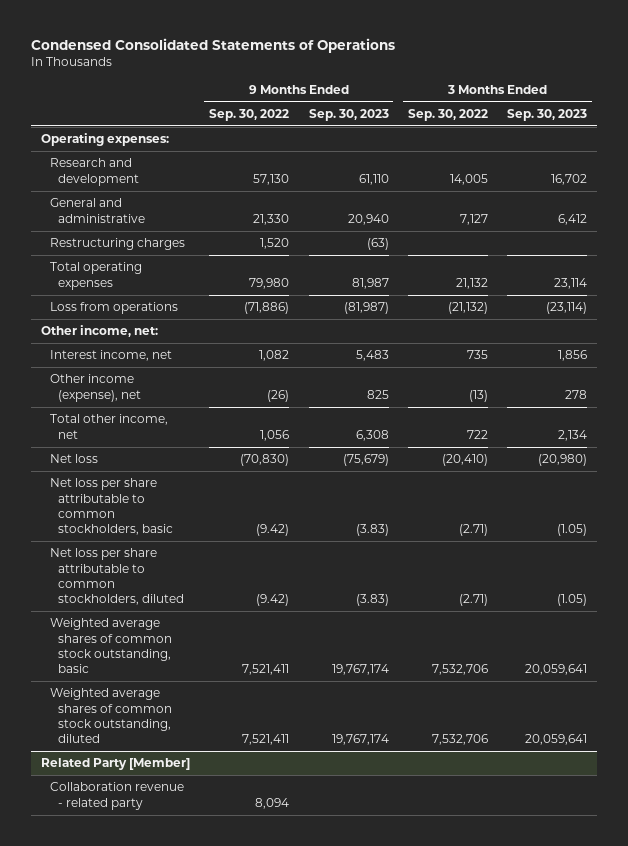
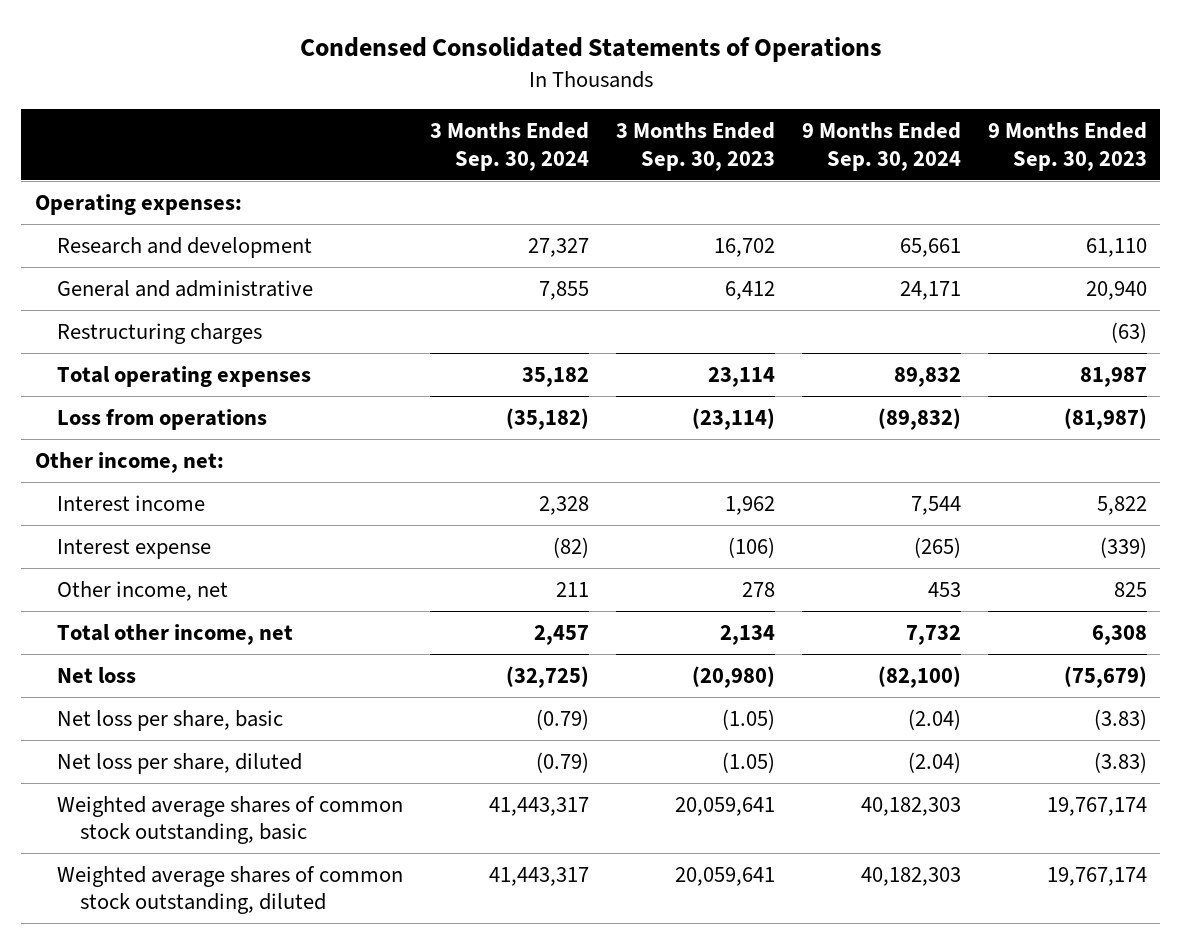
- | 9 Months Ended Sep. 30, 2022 | 9 Months Ended Sep. 30, 2023 | 3 Months Ended Sep. 30, 2022 | 3 Months Ended Sep. 30, 2023
+ | 3 Months Ended Sep. 30, 2024 | 3 Months Ended Sep. 30, 2023 | 9 Months Ended Sep. 30, 2024 | 9 Months Ended Sep. 30, 2023
- Interest income, net | 1,082 | 5,483 | 735 | 1,856
- Other income (expense), net | (26) | 825 | (13) | 278
+ Interest income | 2,328 | 1,962 | 7,544 | 5,822
+ Interest expense | (82) | (106) | (265) | (339)
+ Other income, net | 211 | 278 | 453 | 825
- Net loss per share attributable to common stockholders, basic | (9.42) | (3.83) | (2.71) | (1.05)
- Net loss per share attributable to common stockholders, diluted | (9.42) | (3.83) | (2.71) | (1.05)
+ Net loss per share, basic | (0.79) | (1.05) | (2.04) | (3.83)
+ Net loss per share, diluted | (0.79) | (1.05) | (2.04) | (3.83)
- Related Party [Member]
- Collaboration revenue - related party | 8,094 | | |

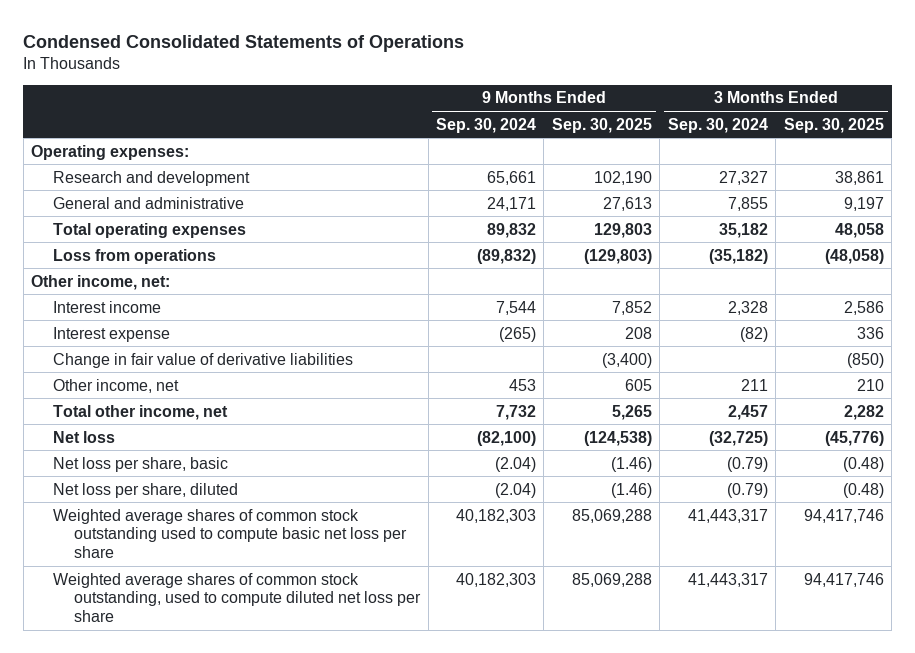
- | 3 Months Ended Sep. 30, 2024 | 3 Months Ended Sep. 30, 2023 | 9 Months Ended Sep. 30, 2024 | 9 Months Ended Sep. 30, 2023
+ | 9 Months Ended Sep. 30, 2024 | 9 Months Ended Sep. 30, 2025 | 3 Months Ended Sep. 30, 2024 | 3 Months Ended Sep. 30, 2025
- Restructuring charges | | | | (63)
+ Change in fair value of derivative liabilities | | (3,400) | | (850)
- Weighted average shares of common stock outstanding, basic | 41,443,317 | 20,059,641 | 40,182,303 | 19,767,174
- Weighted average shares of common stock outstanding, diluted | 41,443,317 | 20,059,641 | 40,182,303 | 19,767,174
+ Weighted average shares of common stock outstanding used to compute basic net loss per share | 40,182,303 | 85,069,288 | 41,443,317 | 94,417,746
+ Weighted average shares of common stock outstanding, used to compute diluted net loss per share | 40,182,303 | 85,069,288 | 41,443,317 | 94,417,746

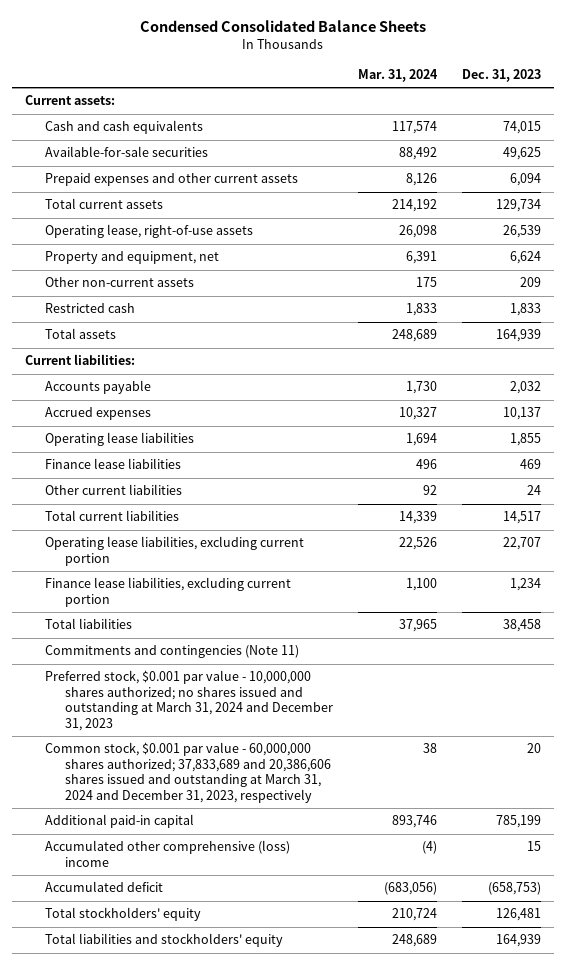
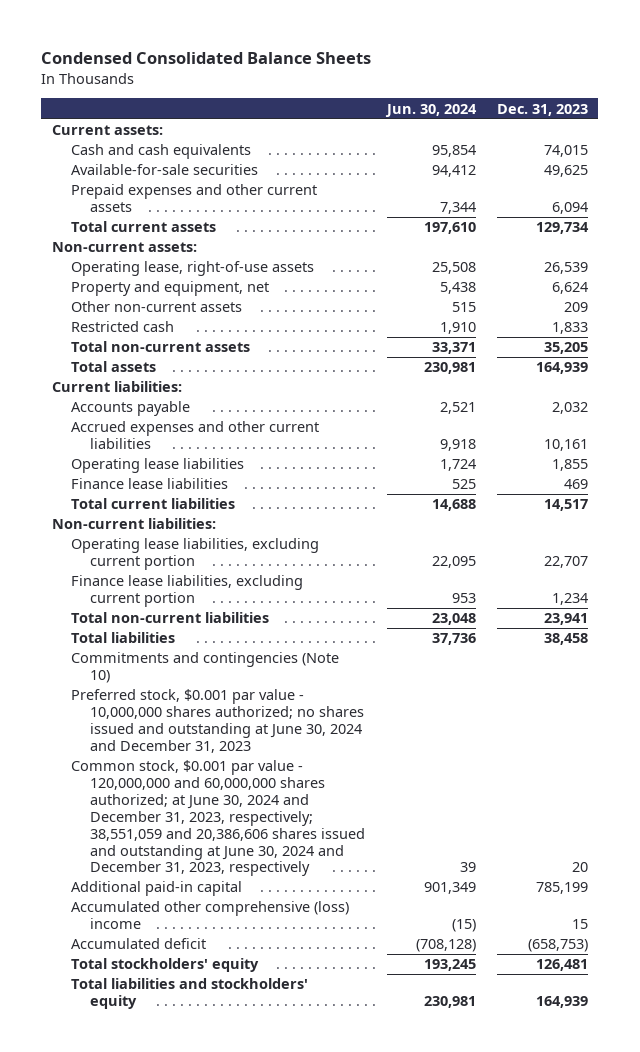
- | Mar. 31, 2024 | Dec. 31, 2023
+ | Jun. 30, 2024 | Dec. 31, 2023
+ Non-current assets:
+ Total non-current assets | 33,371 | 35,205
- Accrued expenses | 10,327 | 10,137
+ Accrued expenses and other current liabilities | 9,918 | 10,161
- Other current liabilities | 92 | 24
+ Non-current liabilities:
+ Total non-current liabilities | 23,048 | 23,941
- Commitments and contingencies (Note 11)
- Preferred stock, $0.001 par value - 10,000,000 shares authorized; no shares issued and outstanding at March 31, 2024 and December 31, 2023
- Common stock, $0.001 par value - 60,000,000 shares authorized; 37,833,689 and 20,386,606 shares issued and outstanding at March 31, 2024 and December 31, 2023, respectively | 38 | 20
+ Commitments and contingencies (Note 10)
+ Preferred stock, $0.001 par value - 10,000,000 shares authorized; no shares issued and outstanding at June 30, 2024 and December 31, 2023
+ Common stock, $0.001 par value - 120,000,000 and 60,000,000 shares authorized; at June 30, 2024 and December 31, 2023, respectively; 38,551,059 and 20,386,606 shares issued and outstanding at June 30, 2024 and December 31, 2023, respectively | 39 | 20

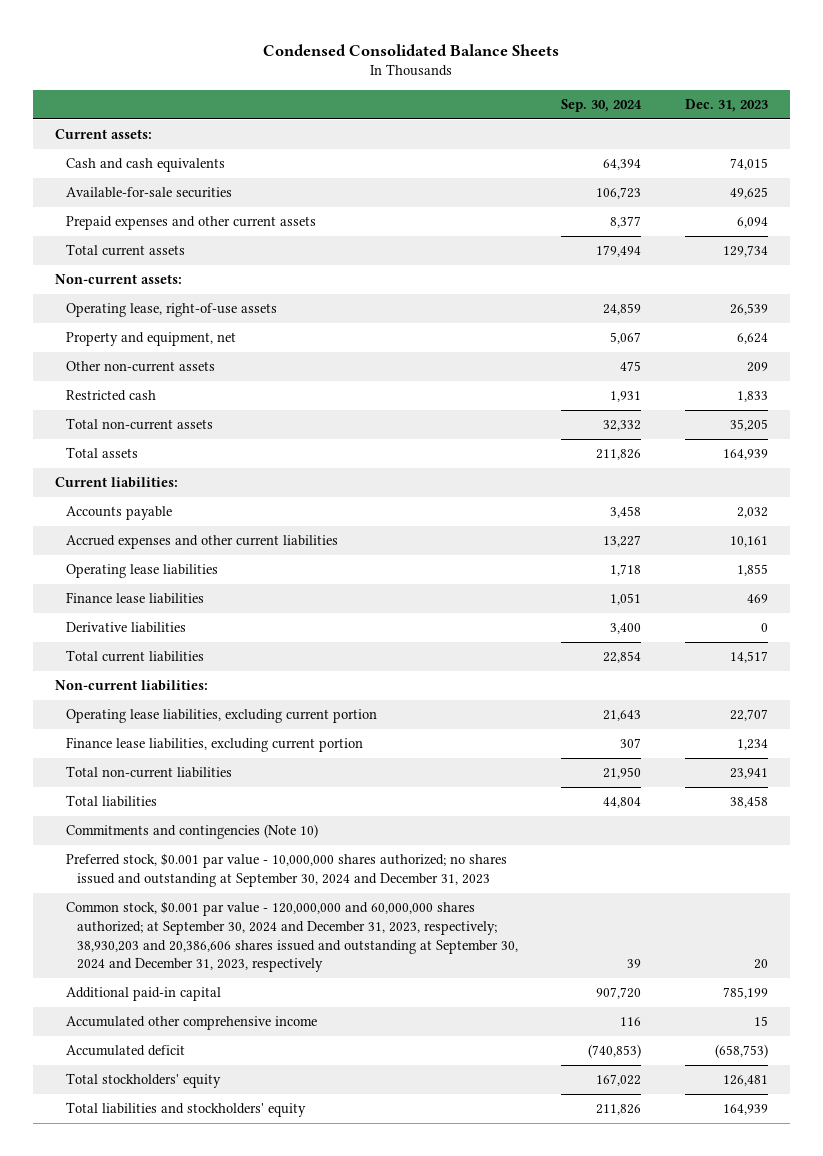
- | Jun. 30, 2024 | Dec. 31, 2023
+ | Sep. 30, 2024 | Dec. 31, 2023
+ Derivative liabilities | 3,400 | 0
- Preferred stock, $0.001 par value - 10,000,000 shares authorized; no shares issued and outstanding at June 30, 2024 and December 31, 2023
- Common stock, $0.001 par value - 120,000,000 and 60,000,000 shares authorized; at June 30, 2024 and December 31, 2023, respectively; 38,551,059 and 20,386,606 shares issued and outstanding at June 30, 2024 and December 31, 2023, respectively | 39 | 20
+ Preferred stock, $0.001 par value - 10,000,000 shares authorized; no shares issued and outstanding at September 30, 2024 and December 31, 2023
+ Common stock, $0.001 par value - 120,000,000 and 60,000,000 shares authorized; at September 30, 2024 and December 31, 2023, respectively; 38,930,203 and 20,386,606 shares issued and outstanding at September 30, 2024 and December 31, 2023, respectively | 39 | 20
- Accumulated other comprehensive (loss) income | (15) | 15
+ Accumulated other comprehensive income | 116 | 15

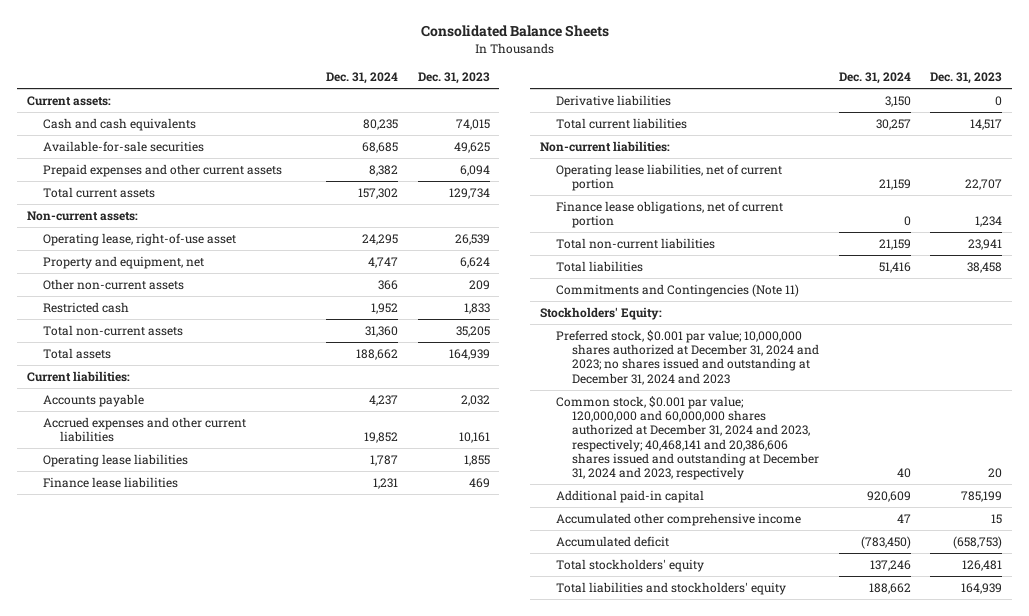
- Condensed Consolidated Balance Sheets
+ Consolidated Balance Sheets
- | Sep. 30, 2024 | Dec. 31, 2023
+ | Dec. 31, 2024 | Dec. 31, 2023
- Operating lease, right-of-use assets | 24,859 | 26,539
+ Operating lease, right-of-use asset | 24,295 | 26,539
- Operating lease liabilities, excluding current portion | 21,643 | 22,707
- Finance lease liabilities, excluding current portion | 307 | 1,234
+ Operating lease liabilities, net of current portion | 21,159 | 22,707
+ Finance lease obligations, net of current portion | 0 | 1,234
- Commitments and contingencies (Note 10)
- Preferred stock, $0.001 par value - 10,000,000 shares authorized; no shares issued and outstanding at September 30, 2024 and December 31, 2023
- Common stock, $0.001 par value - 120,000,000 and 60,000,000 shares authorized; at September 30, 2024 and December 31, 2023, respectively; 38,930,203 and 20,386,606 shares issued and outstanding at September 30, 2024 and December 31, 2023, respectively | 39 | 20
+ Commitments and Contingencies (Note 11)
+ Stockholders' Equity:
+ Preferred stock, $0.001 par value; 10,000,000 shares authorized at December 31, 2024 and 2023; no shares issued and outstanding at December 31, 2024 and 2023
+ Common stock, $0.001 par value; 120,000,000 and 60,000,000 shares authorized at December 31, 2024 and 2023, respectively; 40,468,141 and 20,386,606 shares issued and outstanding at December 31, 2024 and 2023, respectively | 40 | 20

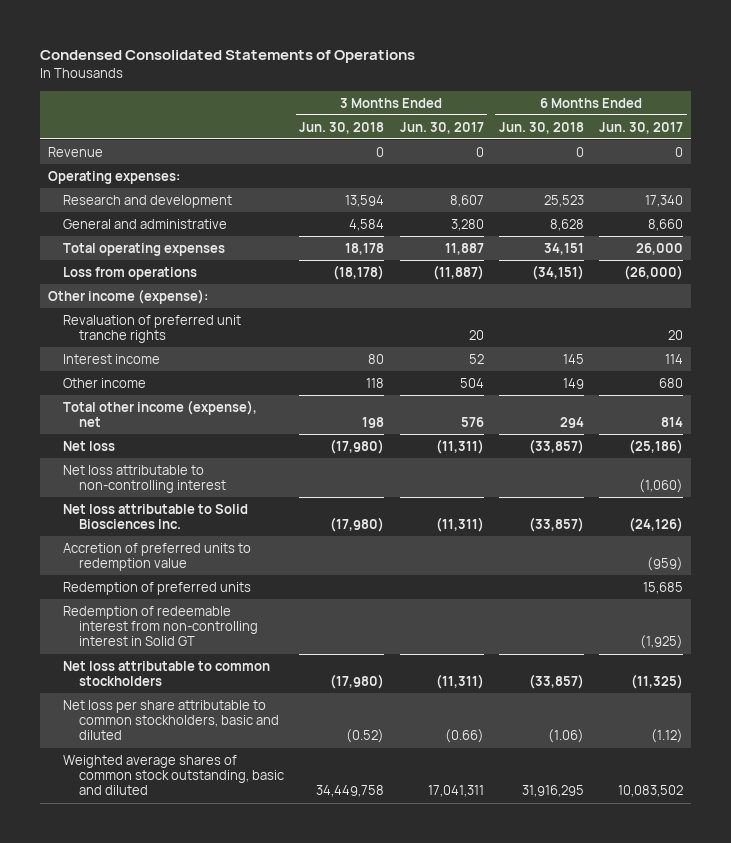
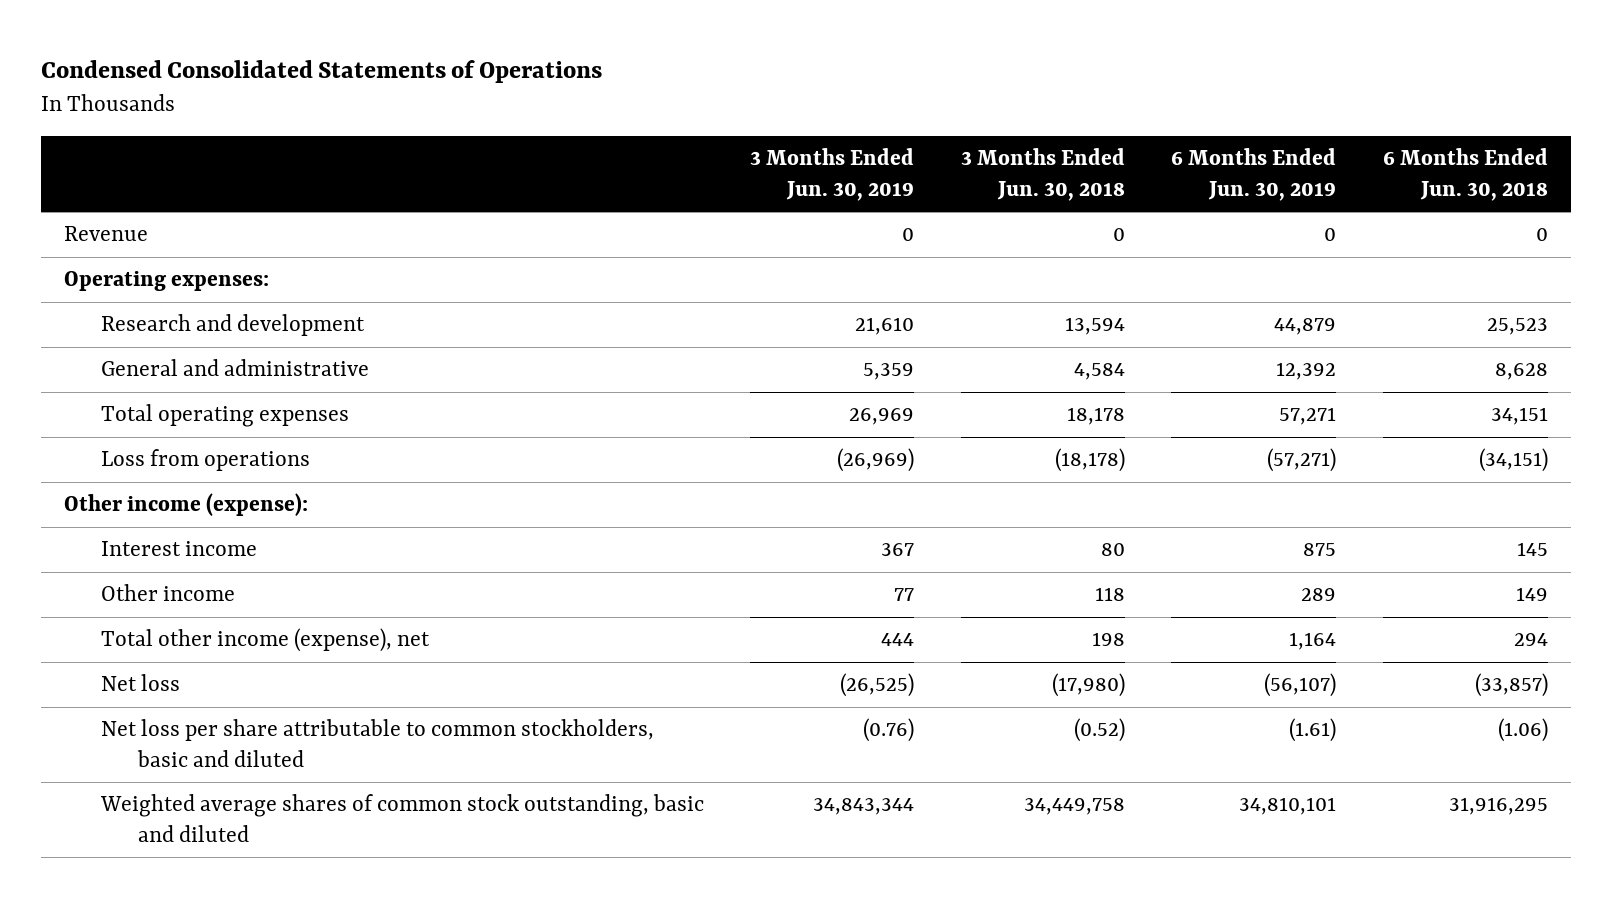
- | 3 Months Ended Jun. 30, 2018 | 3 Months Ended Jun. 30, 2017 | 6 Months Ended Jun. 30, 2018 | 6 Months Ended Jun. 30, 2017
+ | 3 Months Ended Jun. 30, 2019 | 3 Months Ended Jun. 30, 2018 | 6 Months Ended Jun. 30, 2019 | 6 Months Ended Jun. 30, 2018
- Revaluation of preferred unit tranche rights | | 20 | | 20
- Net loss attributable to non-controlling interest | | | | (1,060)
- Net loss attributable to Solid Biosciences Inc. | (17,980) | (11,311) | (33,857) | (24,126)
- Accretion of preferred units to redemption value | | | | (959)
- Redemption of preferred units | | | | 15,685
- Redemption of redeemable interest from non-controlling interest in Solid GT | | | | (1,925)
- Net loss attributable to common stockholders | (17,980) | (11,311) | (33,857) | (11,325)

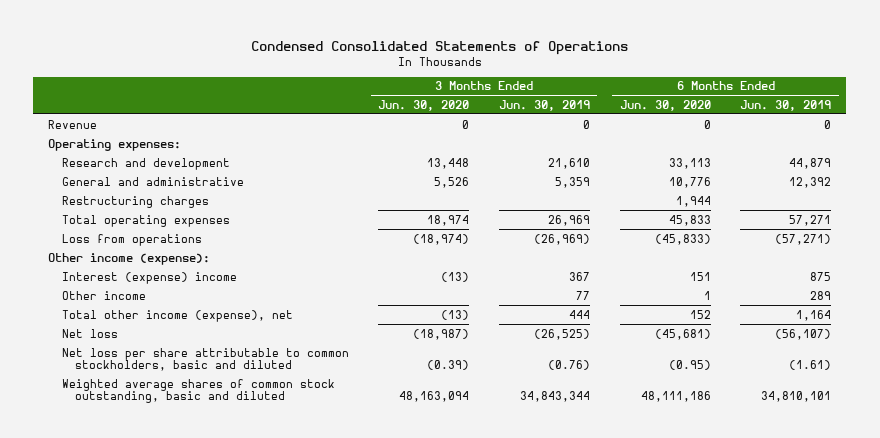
- | 3 Months Ended Jun. 30, 2019 | 3 Months Ended Jun. 30, 2018 | 6 Months Ended Jun. 30, 2019 | 6 Months Ended Jun. 30, 2018
+ | 3 Months Ended Jun. 30, 2020 | 3 Months Ended Jun. 30, 2019 | 6 Months Ended Jun. 30, 2020 | 6 Months Ended Jun. 30, 2019
+ Restructuring charges | | | 1,944 |
- Interest income | 367 | 80 | 875 | 145
+ Interest (expense) income | (13) | 367 | 151 | 875

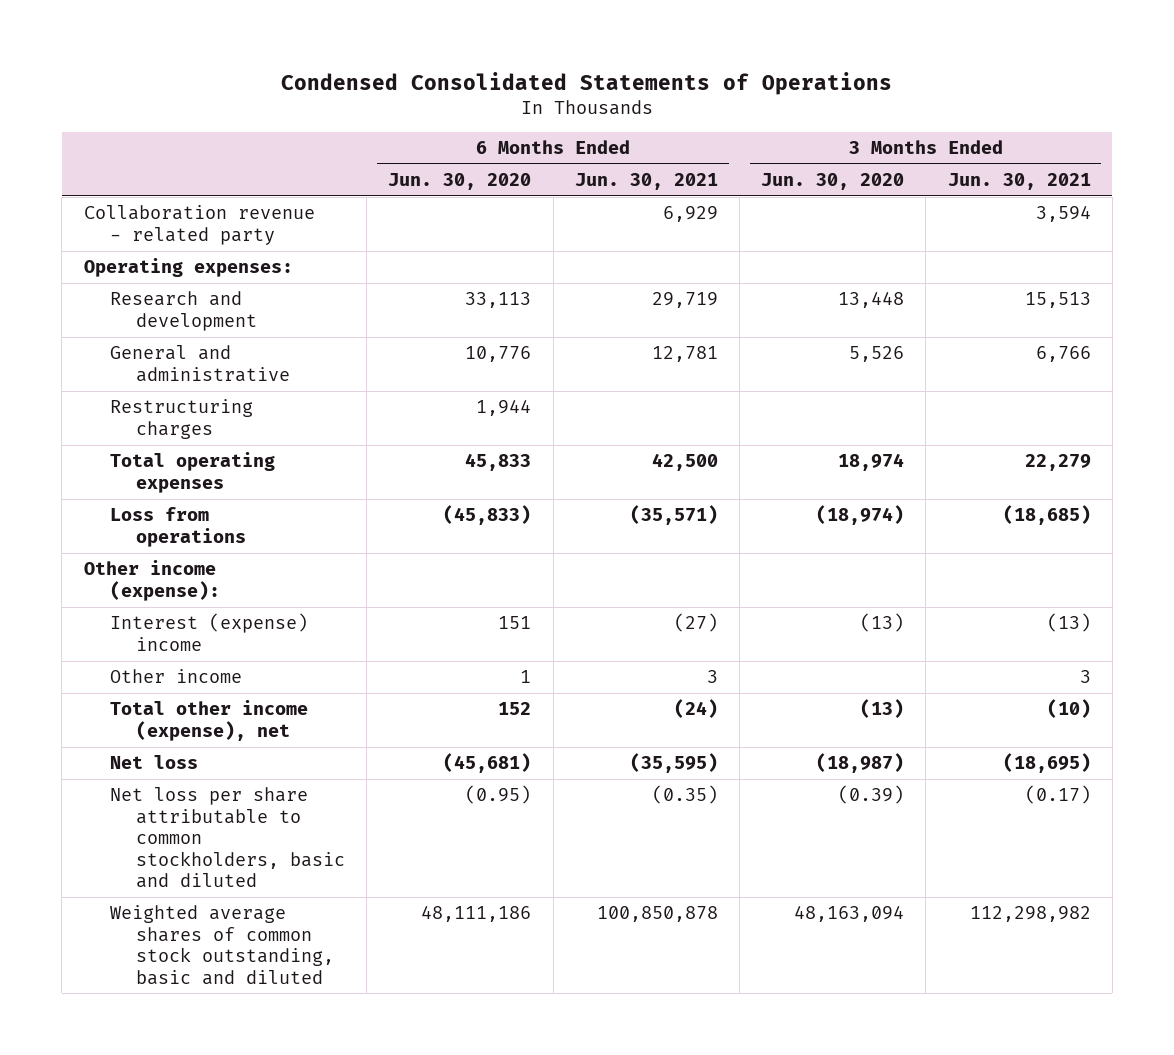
- | 3 Months Ended Jun. 30, 2020 | 3 Months Ended Jun. 30, 2019 | 6 Months Ended Jun. 30, 2020 | 6 Months Ended Jun. 30, 2019
+ | 6 Months Ended Jun. 30, 2020 | 6 Months Ended Jun. 30, 2021 | 3 Months Ended Jun. 30, 2020 | 3 Months Ended Jun. 30, 2021
- Revenue | 0 | 0 | 0 | 0
+ Collaboration revenue - related party | | 6,929 | | 3,594

